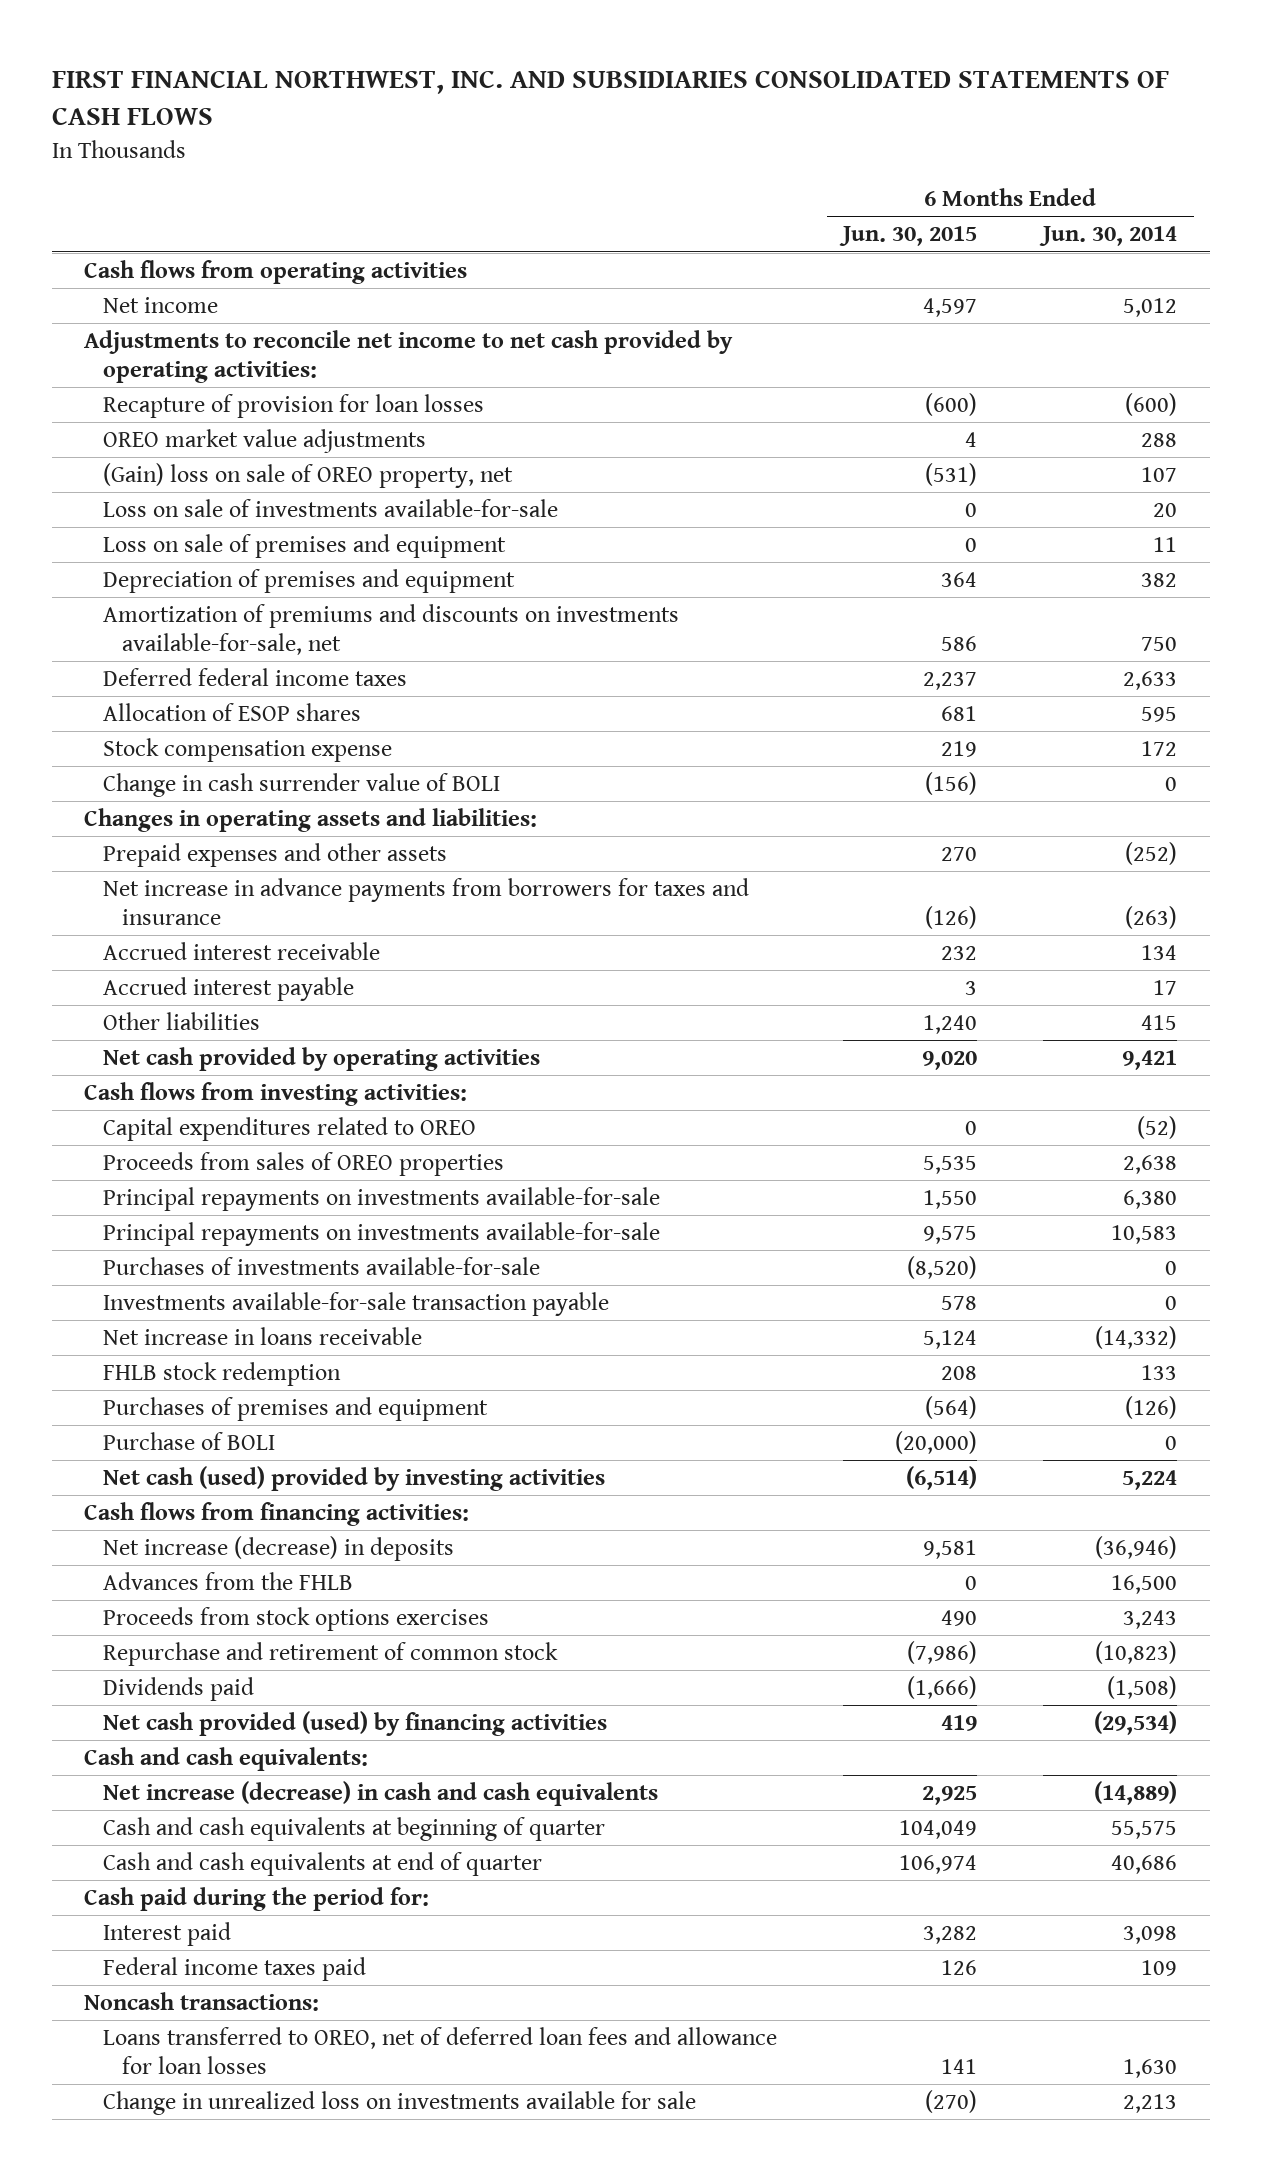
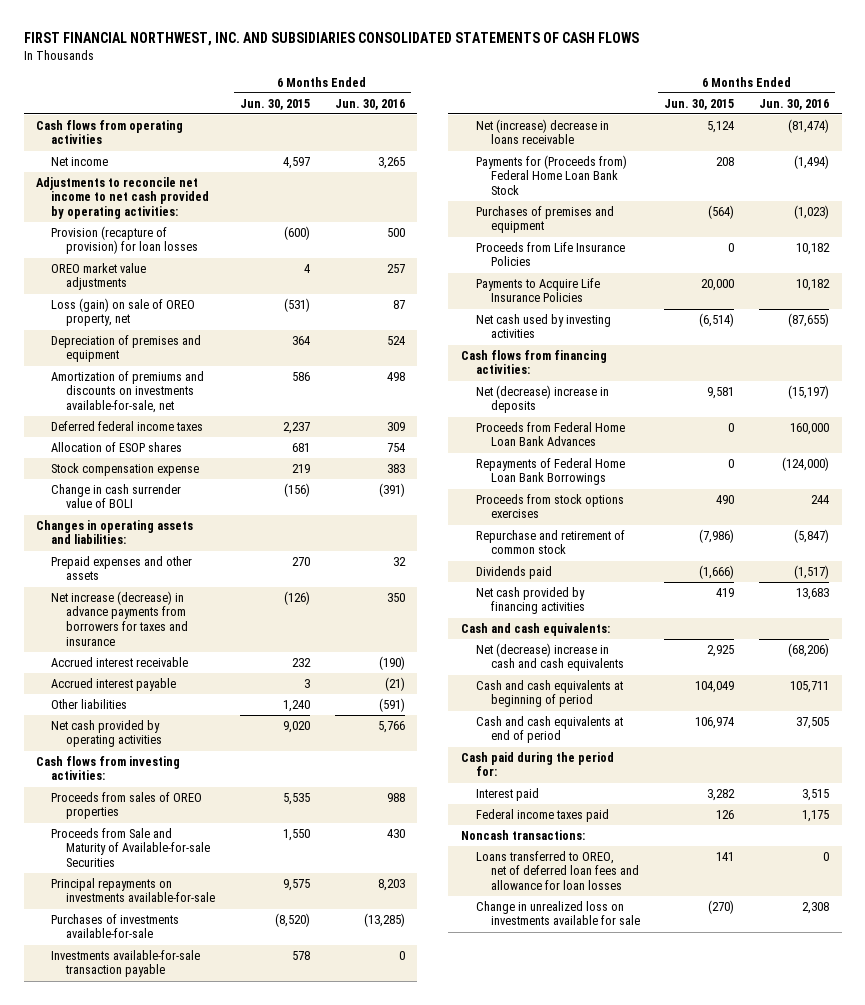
- | 6 Months Ended Jun. 30, 2015 | 6 Months Ended Jun. 30, 2014
+ | 6 Months Ended Jun. 30, 2015 | 6 Months Ended Jun. 30, 2016
- Recapture of provision for loan losses | (600) | (600)
+ Provision (recapture of provision) for loan losses | (600) | 500
- (Gain) loss on sale of OREO property, net | (531) | 107
- Loss on sale of investments available-for-sale | 0 | 20
- Loss on sale of premises and equipment | 0 | 11
+ Loss (gain) on sale of OREO property, net | (531) | 87
- Net increase in advance payments from borrowers for taxes and insurance | (126) | (263)
+ Net increase (decrease) in advance payments from borrowers for taxes and insurance | (126) | 350
- Capital expenditures related to OREO | 0 | (52)
- Principal repayments on investments available-for-sale | 1,550 | 6,380
+ Proceeds from Sale and Maturity of Available-for-sale Securities | 1,550 | 430
- Net increase in loans receivable | 5,124 | (14,332)
- FHLB stock redemption | 208 | 133
+ Net (increase) decrease in loans receivable | 5,124 | (81,474)
+ Payments for (Proceeds from) Federal Home Loan Bank Stock | 208 | (1,494)
- Purchase of BOLI | (20,000) | 0
- Net cash (used) provided by investing activities | (6,514) | 5,224
+ Proceeds from Life Insurance Policies | 0 | 10,182
+ Payments to Acquire Life Insurance Policies | 20,000 | 10,182
+ Net cash used by investing activities | (6,514) | (87,655)
- Net increase (decrease) in deposits | 9,581 | (36,946)
- Advances from the FHLB | 0 | 16,500
+ Net (decrease) increase in deposits | 9,581 | (15,197)
+ Proceeds from Federal Home Loan Bank Advances | 0 | 160,000
+ Repayments of Federal Home Loan Bank Borrowings | 0 | (124,000)
- Net cash provided (used) by financing activities | 419 | (29,534)
+ Net cash provided by financing activities | 419 | 13,683
- Net increase (decrease) in cash and cash equivalents | 2,925 | (14,889)
- Cash and cash equivalents at beginning of quarter | 104,049 | 55,575
- Cash and cash equivalents at end of quarter | 106,974 | 40,686
+ Net (decrease) increase in cash and cash equivalents | 2,925 | (68,206)
+ Cash and cash equivalents at beginning of period | 104,049 | 105,711
+ Cash and cash equivalents at end of period | 106,974 | 37,505

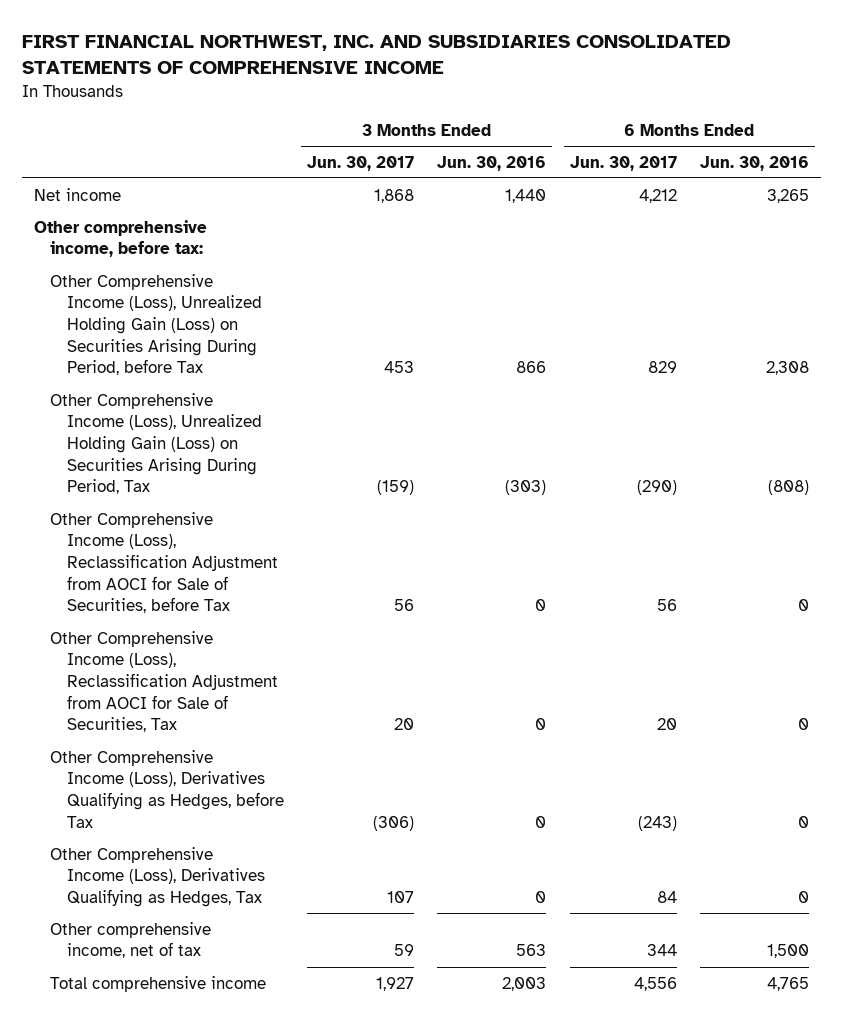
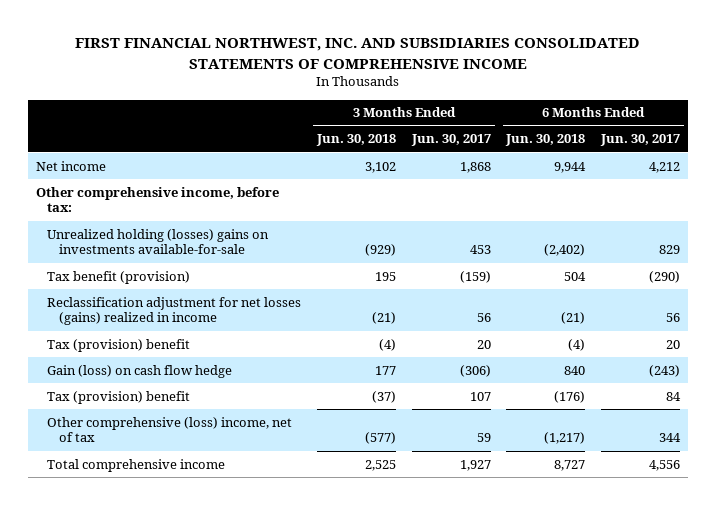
- | 3 Months Ended Jun. 30, 2017 | 3 Months Ended Jun. 30, 2016 | 6 Months Ended Jun. 30, 2017 | 6 Months Ended Jun. 30, 2016
+ | 3 Months Ended Jun. 30, 2018 | 3 Months Ended Jun. 30, 2017 | 6 Months Ended Jun. 30, 2018 | 6 Months Ended Jun. 30, 2017
- Other Comprehensive Income (Loss), Unrealized Holding Gain (Loss) on Securities Arising During Period, before Tax | 453 | 866 | 829 | 2,308
- Other Comprehensive Income (Loss), Unrealized Holding Gain (Loss) on Securities Arising During Period, Tax | (159) | (303) | (290) | (808)
- Other Comprehensive Income (Loss), Reclassification Adjustment from AOCI for Sale of Securities, before Tax | 56 | 0 | 56 | 0
- Other Comprehensive Income (Loss), Reclassification Adjustment from AOCI for Sale of Securities, Tax | 20 | 0 | 20 | 0
- Other Comprehensive Income (Loss), Derivatives Qualifying as Hedges, before Tax | (306) | 0 | (243) | 0
- Other Comprehensive Income (Loss), Derivatives Qualifying as Hedges, Tax | 107 | 0 | 84 | 0
- Other comprehensive income, net of tax | 59 | 563 | 344 | 1,500
+ Unrealized holding (losses) gains on investments available-for-sale | (929) | 453 | (2,402) | 829
+ Tax benefit (provision) | 195 | (159) | 504 | (290)
+ Reclassification adjustment for net losses (gains) realized in income | (21) | 56 | (21) | 56
+ Tax (provision) benefit | (4) | 20 | (4) | 20
+ Gain (loss) on cash flow hedge | 177 | (306) | 840 | (243)
+ Tax (provision) benefit | (37) | 107 | (176) | 84
+ Other comprehensive (loss) income, net of tax | (577) | 59 | (1,217) | 344

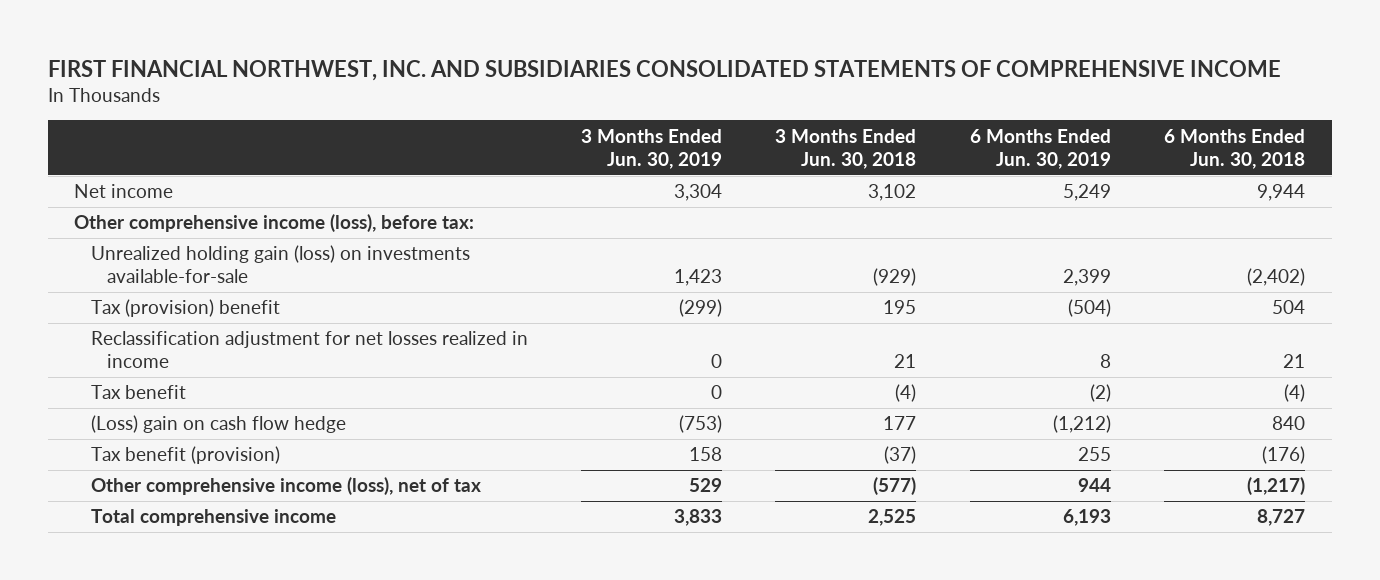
- | 3 Months Ended Jun. 30, 2018 | 3 Months Ended Jun. 30, 2017 | 6 Months Ended Jun. 30, 2018 | 6 Months Ended Jun. 30, 2017
+ | 3 Months Ended Jun. 30, 2019 | 3 Months Ended Jun. 30, 2018 | 6 Months Ended Jun. 30, 2019 | 6 Months Ended Jun. 30, 2018
- Other comprehensive income, before tax:
- Unrealized holding (losses) gains on investments available-for-sale | (929) | 453 | (2,402) | 829
- Tax benefit (provision) | 195 | (159) | 504 | (290)
- Reclassification adjustment for net losses (gains) realized in income | (21) | 56 | (21) | 56
- Tax (provision) benefit | (4) | 20 | (4) | 20
- Gain (loss) on cash flow hedge | 177 | (306) | 840 | (243)
- Tax (provision) benefit | (37) | 107 | (176) | 84
- Other comprehensive (loss) income, net of tax | (577) | 59 | (1,217) | 344
+ Other comprehensive income (loss), before tax:
+ Unrealized holding gain (loss) on investments available-for-sale | 1,423 | (929) | 2,399 | (2,402)
+ Tax (provision) benefit | (299) | 195 | (504) | 504
+ Reclassification adjustment for net losses realized in income | 0 | 21 | 8 | 21
+ Tax benefit | 0 | (4) | (2) | (4)
+ (Loss) gain on cash flow hedge | (753) | 177 | (1,212) | 840
+ Tax benefit (provision) | 158 | (37) | 255 | (176)
+ Other comprehensive income (loss), net of tax | 529 | (577) | 944 | (1,217)

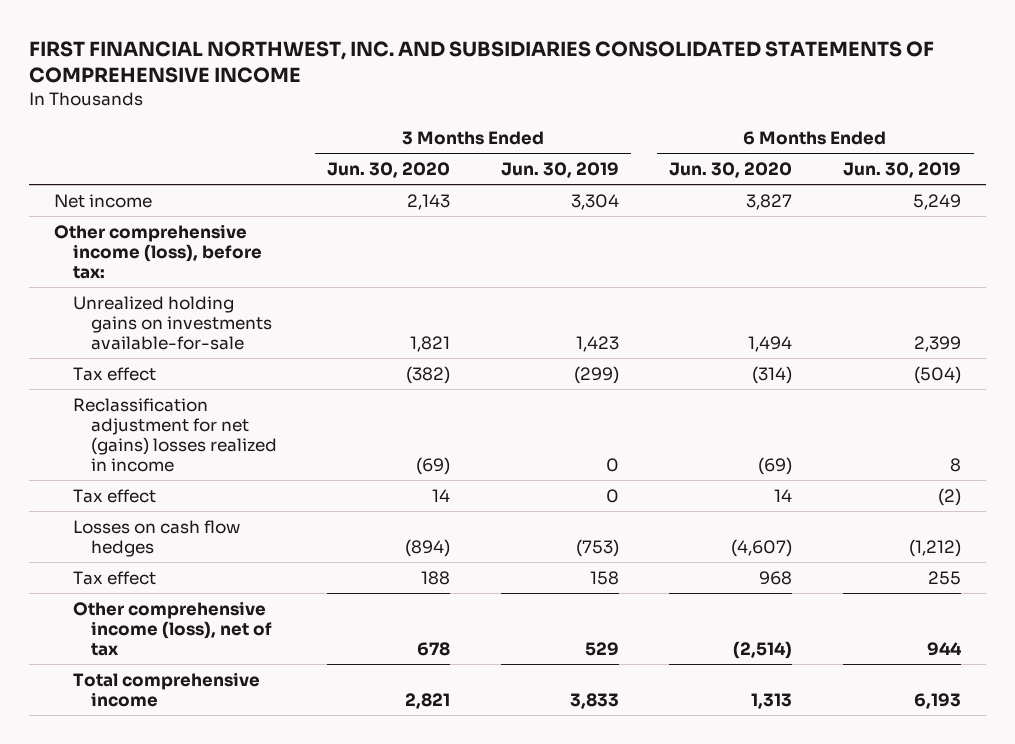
- | 3 Months Ended Jun. 30, 2019 | 3 Months Ended Jun. 30, 2018 | 6 Months Ended Jun. 30, 2019 | 6 Months Ended Jun. 30, 2018
+ | 3 Months Ended Jun. 30, 2020 | 3 Months Ended Jun. 30, 2019 | 6 Months Ended Jun. 30, 2020 | 6 Months Ended Jun. 30, 2019
- Unrealized holding gain (loss) on investments available-for-sale | 1,423 | (929) | 2,399 | (2,402)
- Tax (provision) benefit | (299) | 195 | (504) | 504
- Reclassification adjustment for net losses realized in income | 0 | 21 | 8 | 21
- Tax benefit | 0 | (4) | (2) | (4)
- (Loss) gain on cash flow hedge | (753) | 177 | (1,212) | 840
- Tax benefit (provision) | 158 | (37) | 255 | (176)
+ Unrealized holding gains on investments available-for-sale | 1,821 | 1,423 | 1,494 | 2,399
+ Tax effect | (382) | (299) | (314) | (504)
+ Reclassification adjustment for net (gains) losses realized in income | (69) | 0 | (69) | 8
+ Tax effect | 14 | 0 | 14 | (2)
+ Losses on cash flow hedges | (894) | (753) | (4,607) | (1,212)
+ Tax effect | 188 | 158 | 968 | 255

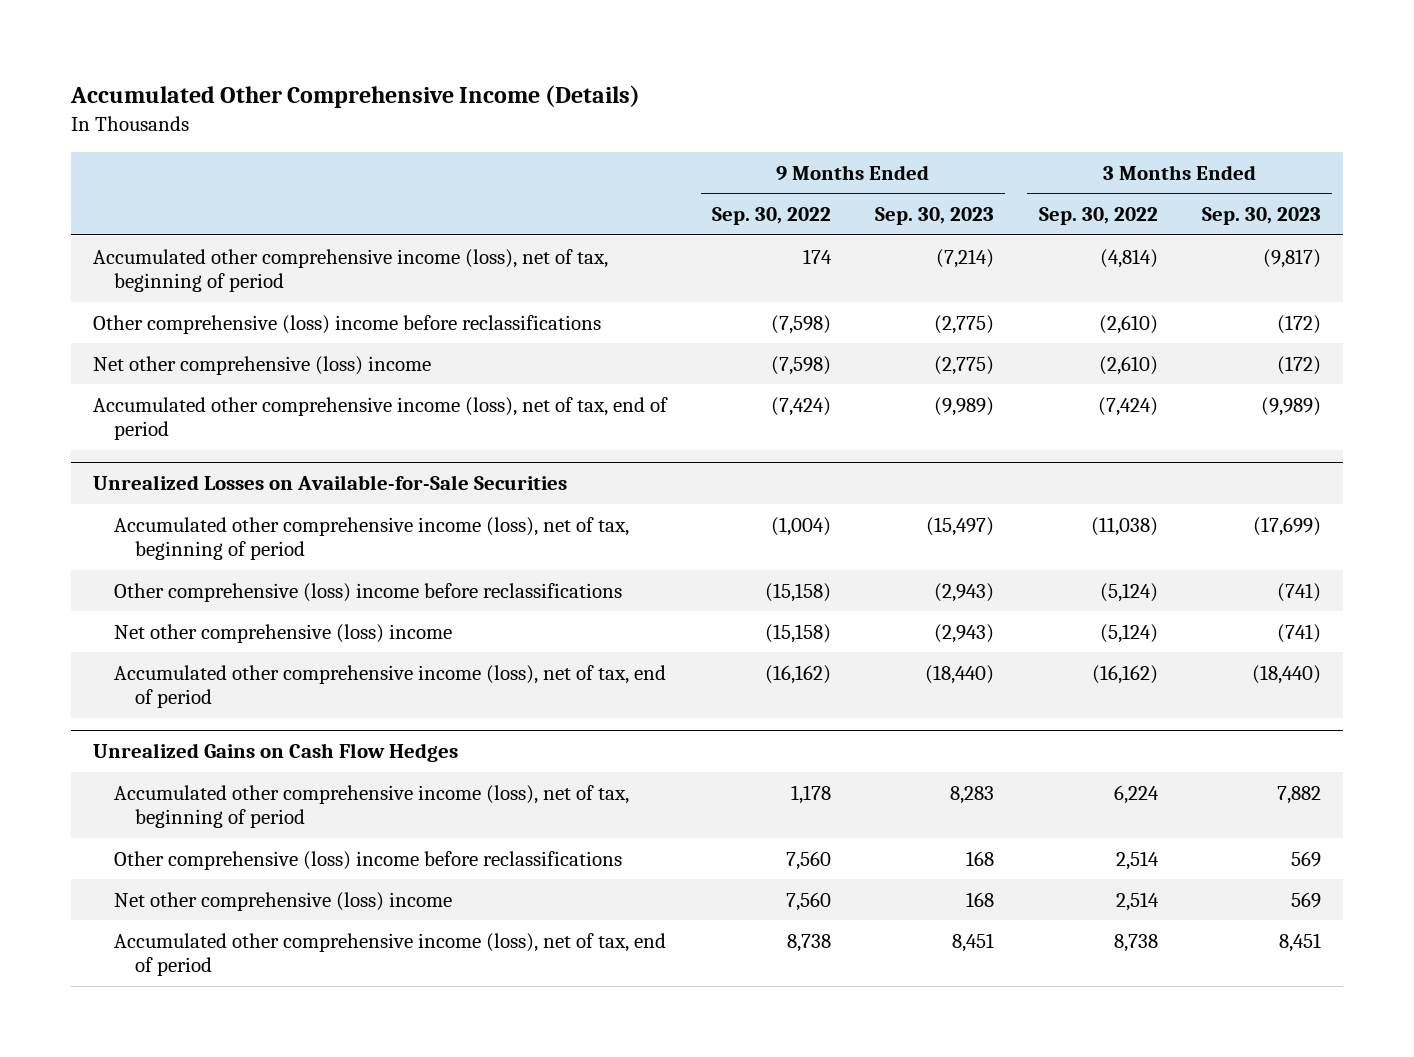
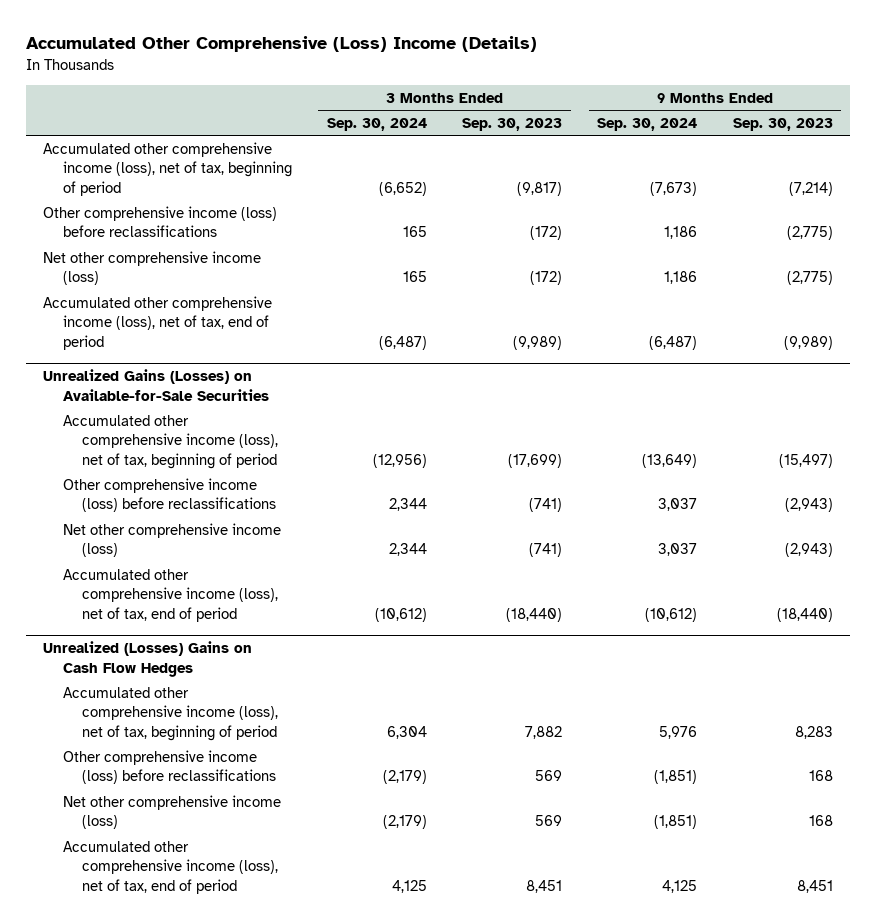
- Accumulated Other Comprehensive Income (Details)
+ Accumulated Other Comprehensive (Loss) Income (Details)
- | 9 Months Ended Sep. 30, 2022 | 9 Months Ended Sep. 30, 2023 | 3 Months Ended Sep. 30, 2022 | 3 Months Ended Sep. 30, 2023
+ | 3 Months Ended Sep. 30, 2024 | 3 Months Ended Sep. 30, 2023 | 9 Months Ended Sep. 30, 2024 | 9 Months Ended Sep. 30, 2023
- Other comprehensive (loss) income before reclassifications | (7,598) | (2,775) | (2,610) | (172)
- Net other comprehensive (loss) income | (7,598) | (2,775) | (2,610) | (172)
+ Other comprehensive income (loss) before reclassifications | 165 | (172) | 1,186 | (2,775)
+ Net other comprehensive income (loss) | 165 | (172) | 1,186 | (2,775)
- Unrealized Losses on Available-for-Sale Securities
+ Unrealized Gains (Losses) on Available-for-Sale Securities
- Other comprehensive (loss) income before reclassifications | (15,158) | (2,943) | (5,124) | (741)
- Net other comprehensive (loss) income | (15,158) | (2,943) | (5,124) | (741)
+ Other comprehensive income (loss) before reclassifications | 2,344 | (741) | 3,037 | (2,943)
+ Net other comprehensive income (loss) | 2,344 | (741) | 3,037 | (2,943)
- Unrealized Gains on Cash Flow Hedges
+ Unrealized (Losses) Gains on Cash Flow Hedges
- Other comprehensive (loss) income before reclassifications | 7,560 | 168 | 2,514 | 569
- Net other comprehensive (loss) income | 7,560 | 168 | 2,514 | 569
+ Other comprehensive income (loss) before reclassifications | (2,179) | 569 | (1,851) | 168
+ Net other comprehensive income (loss) | (2,179) | 569 | (1,851) | 168

